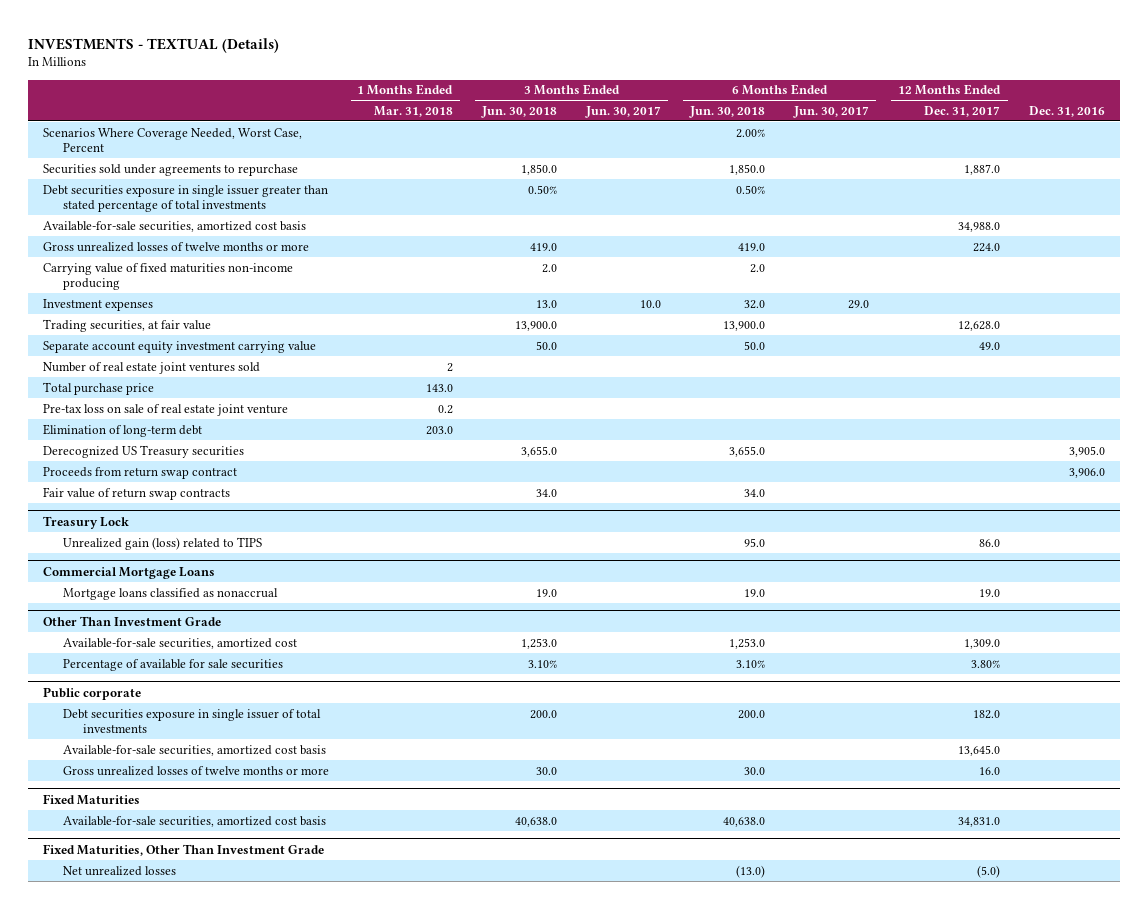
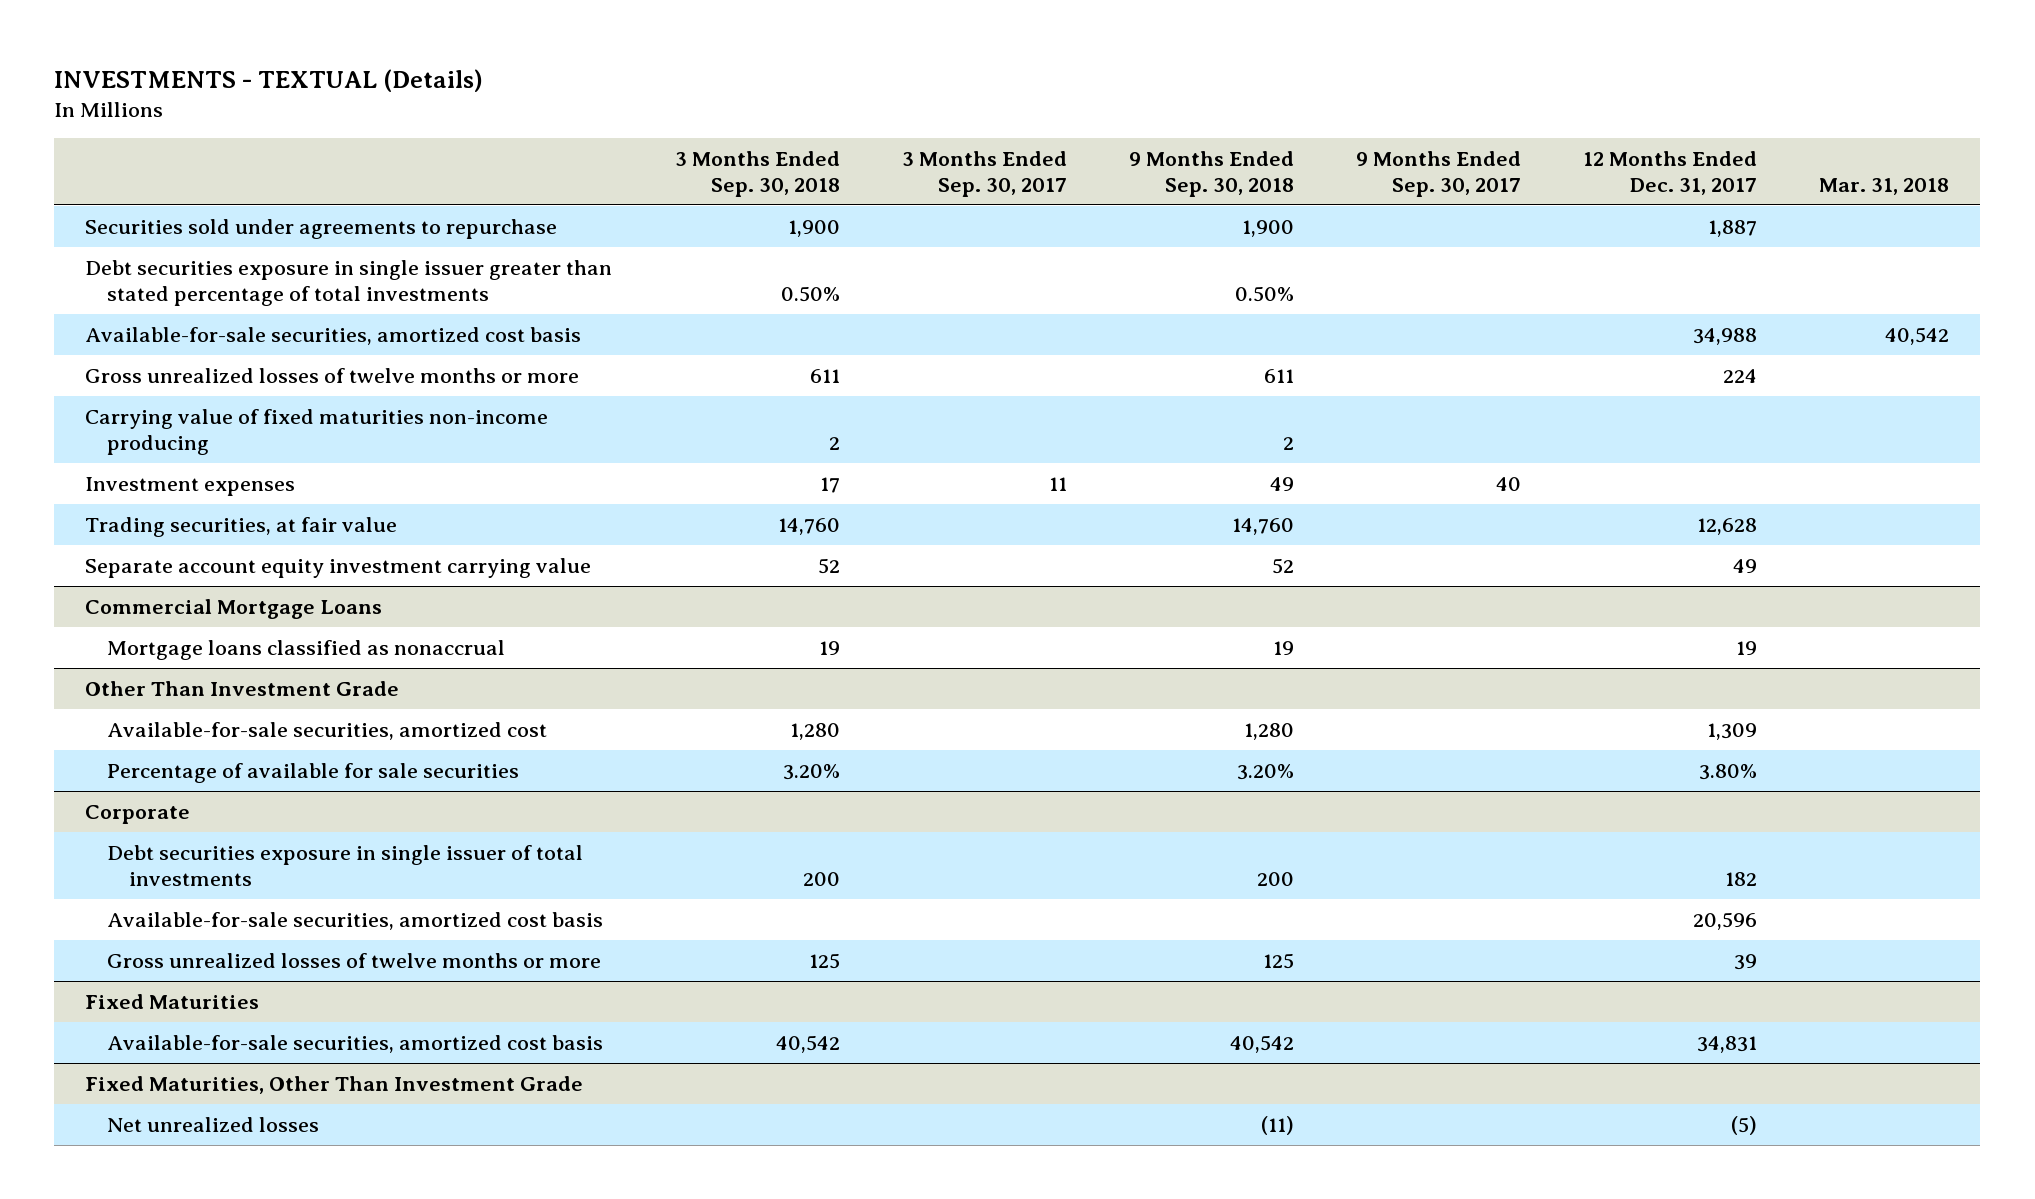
- | 1 Months Ended Mar. 31, 2018 | 3 Months Ended Jun. 30, 2018 | 3 Months Ended Jun. 30, 2017 | 6 Months Ended Jun. 30, 2018 | 6 Months Ended Jun. 30, 2017 | 12 Months Ended Dec. 31, 2017 | Dec. 31, 2016
+ | 3 Months Ended Sep. 30, 2018 | 3 Months Ended Sep. 30, 2017 | 9 Months Ended Sep. 30, 2018 | 9 Months Ended Sep. 30, 2017 | 12 Months Ended Dec. 31, 2017 | Mar. 31, 2018
- Scenarios Where Coverage Needed, Worst Case, Percent | | | | 2.00% | | |
- Securities sold under agreements to repurchase | | 1,850.0 | | 1,850.0 | | 1,887.0 |
+ Securities sold under agreements to repurchase | 1,900 | | 1,900 | | 1,887 |
- Available-for-sale securities, amortized cost basis | | | | | | 34,988.0 |
- Gross unrealized losses of twelve months or more | | 419.0 | | 419.0 | | 224.0 |
+ Available-for-sale securities, amortized cost basis | | | | | 34,988 | 40,542
+ Gross unrealized losses of twelve months or more | 611 | | 611 | | 224 |
- Trading securities, at fair value | | 13,900.0 | | 13,900.0 | | 12,628.0 |
- Separate account equity investment carrying value | | 50.0 | | 50.0 | | 49.0 |
- Number of real estate joint ventures sold | 2 | | | | | |
- Total purchase price | 143.0 | | | | | |
- Pre-tax loss on sale of real estate joint venture | 0.2 | | | | | |
- Elimination of long-term debt | 203.0 | | | | | |
- Derecognized US Treasury securities | | 3,655.0 | | 3,655.0 | | | 3,905.0
- Proceeds from return swap contract | | | | | | | 3,906.0
- Fair value of return swap contracts | | 34.0 | | 34.0 | | |
- Treasury Lock
- Unrealized gain (loss) related to TIPS | | | | 95.0 | | 86.0 |
+ Trading securities, at fair value | 14,760 | | 14,760 | | 12,628 |
+ Separate account equity investment carrying value | 52 | | 52 | | 49 |
@ Commercial Mortgage Loans
- Mortgage loans classified as nonaccrual | | 19.0 | | 19.0 | | 19.0 |
+ Mortgage loans classified as nonaccrual | 19 | | 19 | | 19 |
@ Other Than Investment Grade
- Available-for-sale securities, amortized cost | | 1,253.0 | | 1,253.0 | | 1,309.0 |
+ Available-for-sale securities, amortized cost | 1,280 | | 1,280 | | 1,309 |
- Public corporate
- Debt securities exposure in single issuer of total investments | | 200.0 | | 200.0 | | 182.0 |
- Available-for-sale securities, amortized cost basis | | | | | | 13,645.0 |
- Gross unrealized losses of twelve months or more | | 30.0 | | 30.0 | | 16.0 |
+ Corporate
+ Debt securities exposure in single issuer of total investments | 200 | | 200 | | 182 |
+ Available-for-sale securities, amortized cost basis | | | | | 20,596 |
+ Gross unrealized losses of twelve months or more | 125 | | 125 | | 39 |
@ Fixed Maturities
- Available-for-sale securities, amortized cost basis | | 40,638.0 | | 40,638.0 | | 34,831.0 |
+ Available-for-sale securities, amortized cost basis | 40,542 | | 40,542 | | 34,831 |
@ Fixed Maturities, Other Than Investment Grade
- Net unrealized losses | | | | (13.0) | | (5.0) |
+ Net unrealized losses | | | (11) | | (5) |

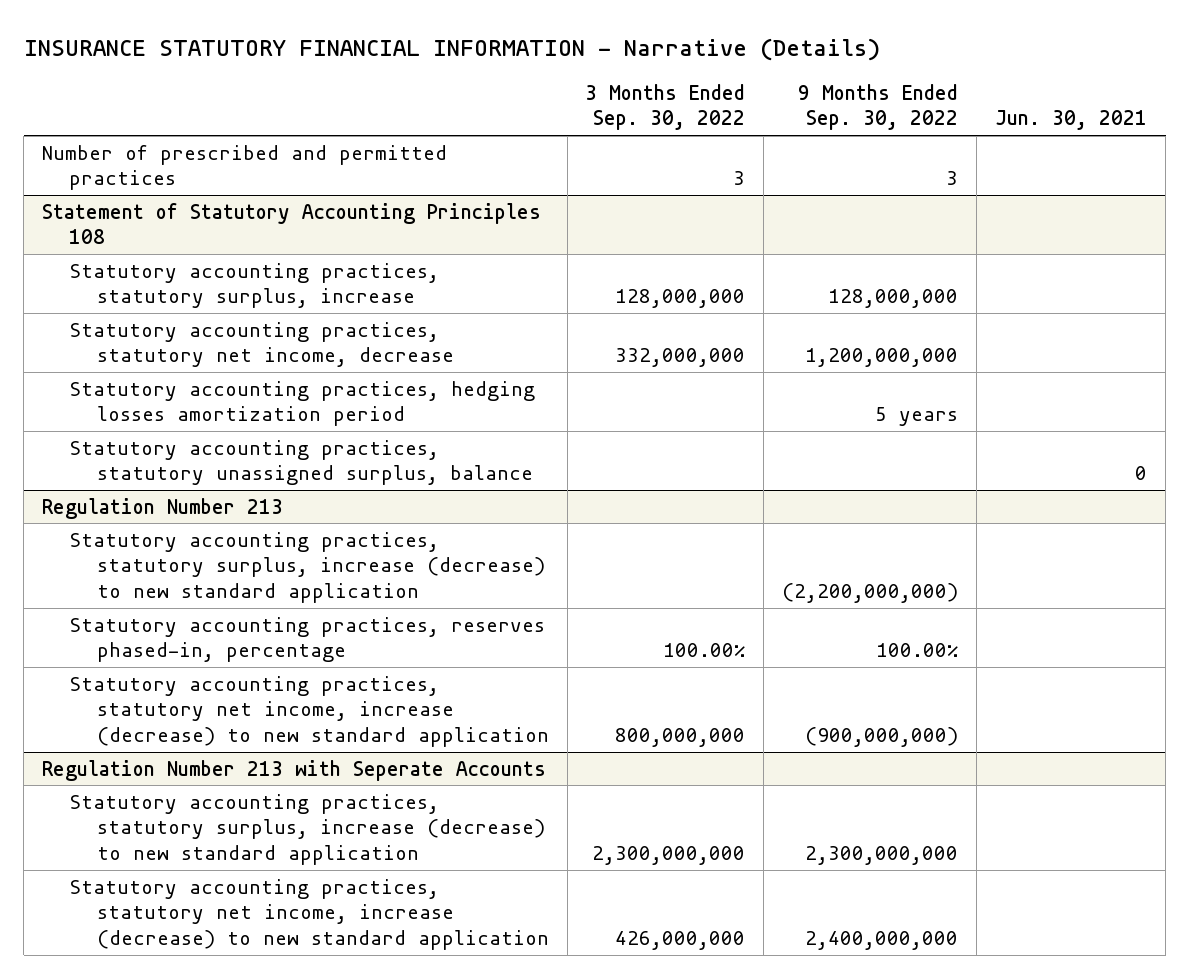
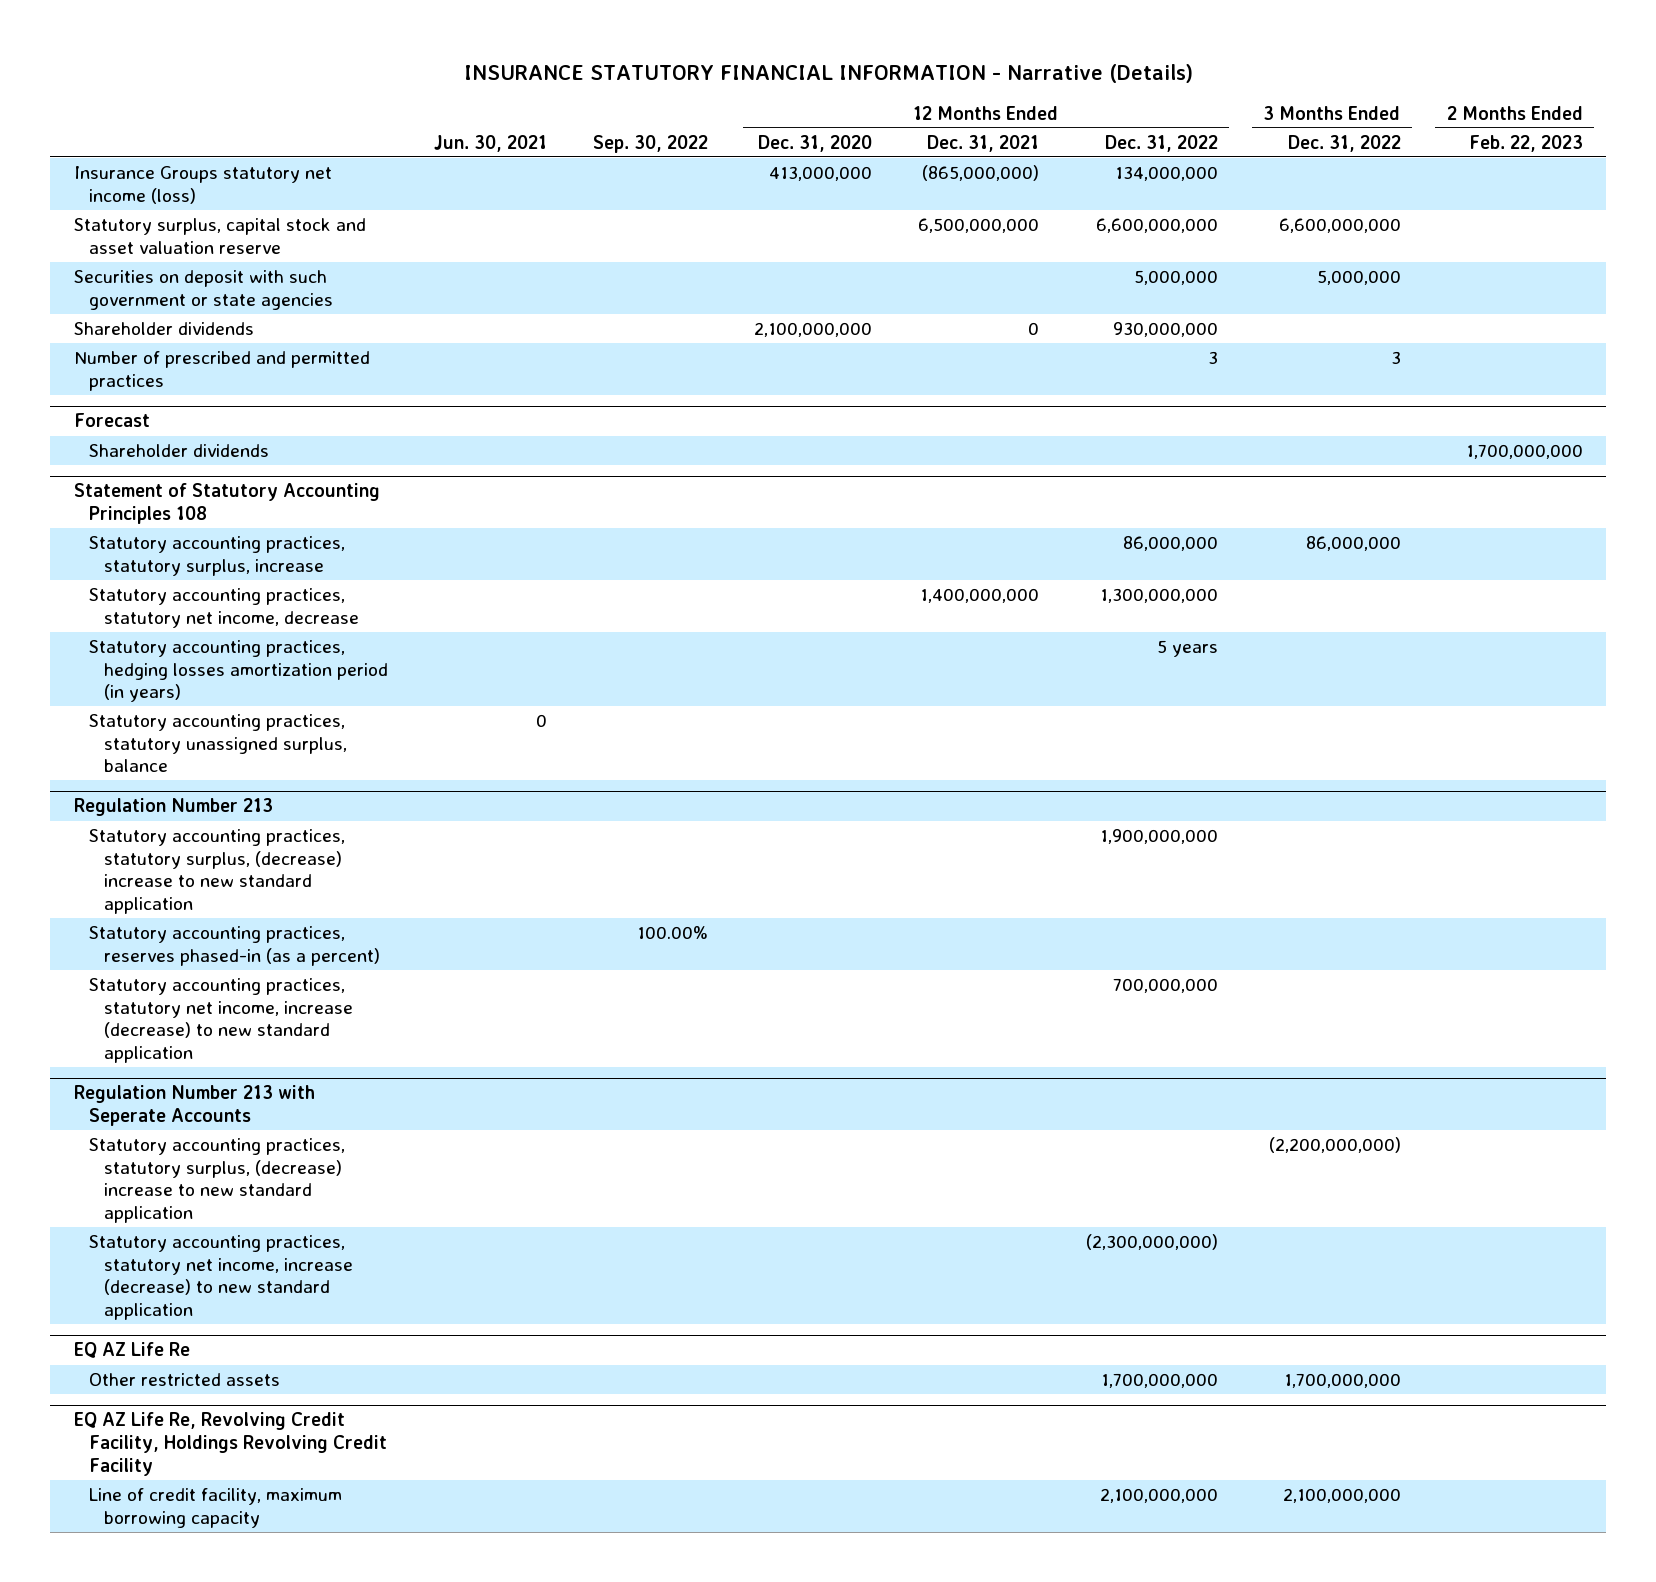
- | 3 Months Ended Sep. 30, 2022 | 9 Months Ended Sep. 30, 2022 | Jun. 30, 2021
+ | Jun. 30, 2021 | Sep. 30, 2022 | 12 Months Ended Dec. 31, 2020 | 12 Months Ended Dec. 31, 2021 | 12 Months Ended Dec. 31, 2022 | 3 Months Ended Dec. 31, 2022 | 2 Months Ended Feb. 22, 2023
+ Insurance Groups statutory net income (loss) | | | 413,000,000 | (865,000,000) | 134,000,000 | |
+ Statutory surplus, capital stock and asset valuation reserve | | | | 6,500,000,000 | 6,600,000,000 | 6,600,000,000 |
+ Securities on deposit with such government or state agencies | | | | | 5,000,000 | 5,000,000 |
+ Shareholder dividends | | | 2,100,000,000 | 0 | 930,000,000 | |
+ Forecast
+ Shareholder dividends | | | | | | | 1,700,000,000
@ Statement of Statutory Accounting Principles 108
- Statutory accounting practices, hedging losses amortization period | | 5 years |
+ Statutory accounting practices, hedging losses amortization period (in years) | | | | | 5 years | |
@ Regulation Number 213
- Statutory accounting practices, statutory surplus, increase (decrease) to new standard application | | (2,200,000,000) |
- Statutory accounting practices, reserves phased-in, percentage | 100.00% | 100.00% |
+ Statutory accounting practices, statutory surplus, (decrease) increase to new standard application | | | | | 1,900,000,000 | |
+ Statutory accounting practices, reserves phased-in (as a percent) | | 100.00% | | | | |
@ Regulation Number 213 with Seperate Accounts
- Statutory accounting practices, statutory surplus, increase (decrease) to new standard application | 2,300,000,000 | 2,300,000,000 |
+ Statutory accounting practices, statutory surplus, (decrease) increase to new standard application | | | | | | (2,200,000,000) |
+ EQ AZ Life Re
+ Other restricted assets | | | | | 1,700,000,000 | 1,700,000,000 |
+ EQ AZ Life Re, Revolving Credit Facility, Holdings Revolving Credit Facility
+ Line of credit facility, maximum borrowing capacity | | | | | 2,100,000,000 | 2,100,000,000 |

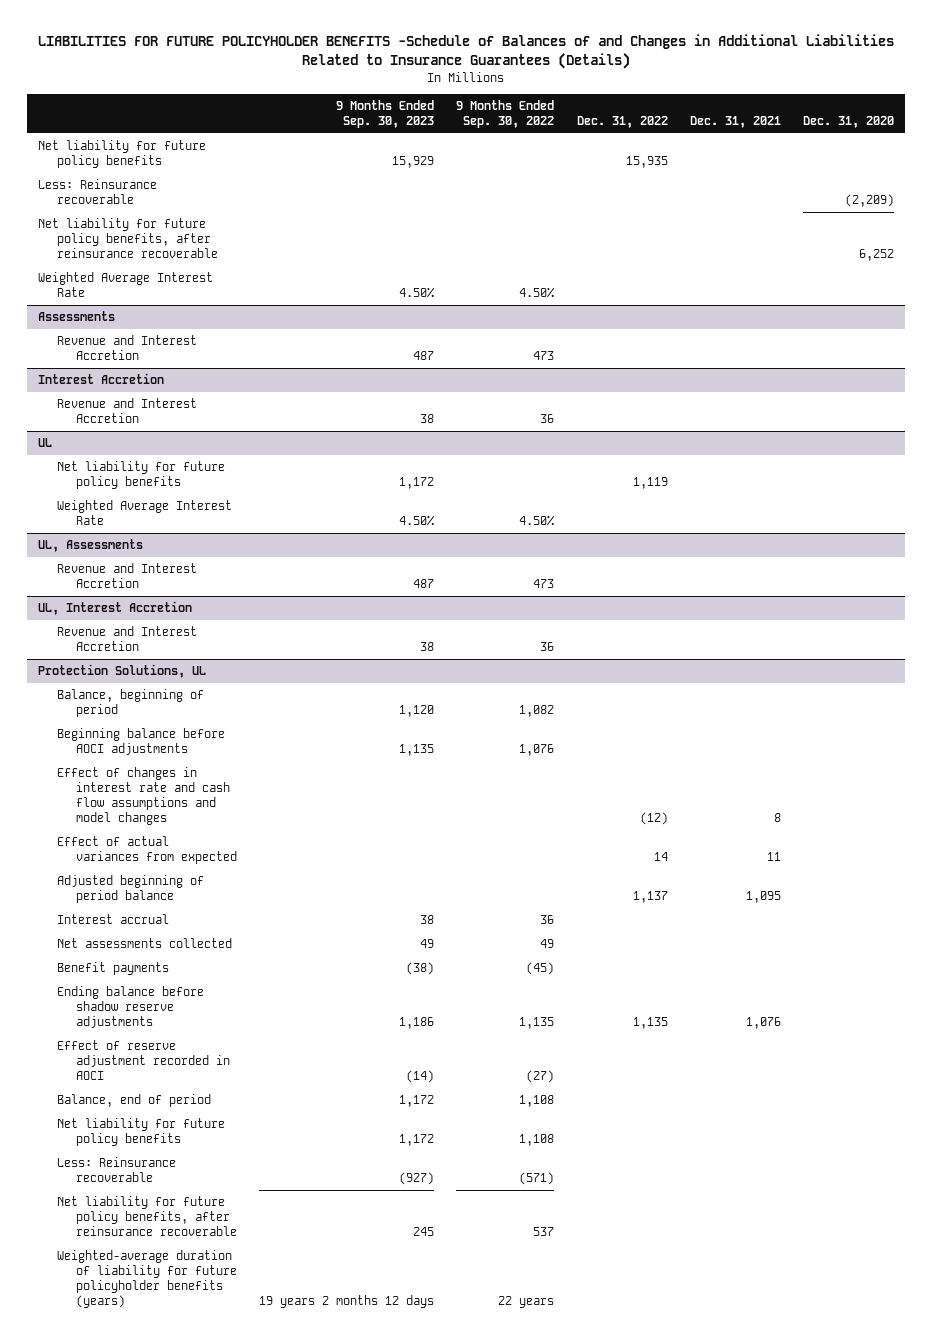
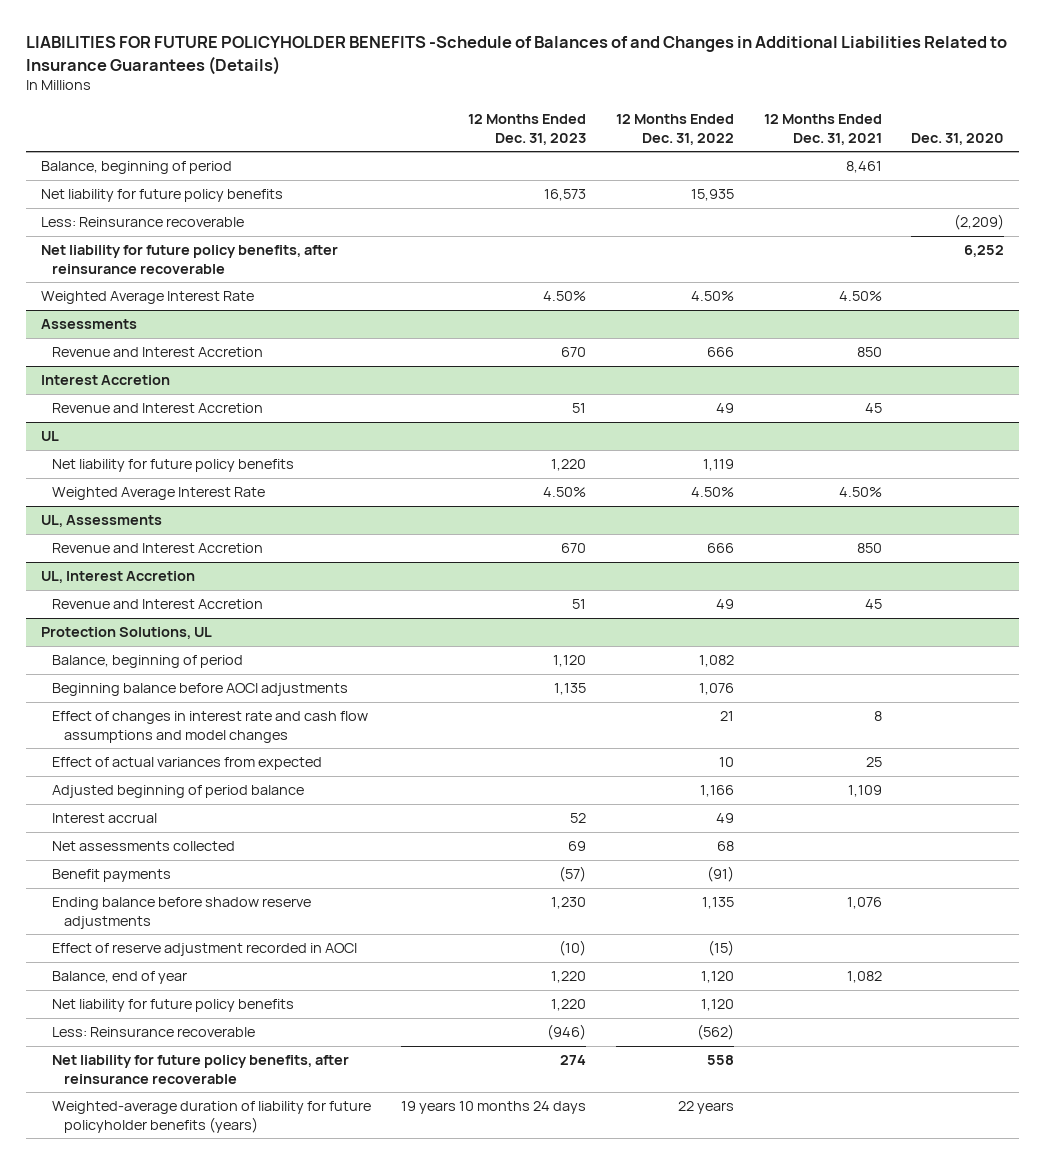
- | 9 Months Ended Sep. 30, 2023 | 9 Months Ended Sep. 30, 2022 | Dec. 31, 2022 | Dec. 31, 2021 | Dec. 31, 2020
+ | 12 Months Ended Dec. 31, 2023 | 12 Months Ended Dec. 31, 2022 | 12 Months Ended Dec. 31, 2021 | Dec. 31, 2020
+ Balance, beginning of period | | | 8,461 |
@ Protection Solutions, UL
- Balance, end of period | 1,172 | 1,108 | | |
+ Balance, end of year | 1,220 | 1,120 | 1,082 |

